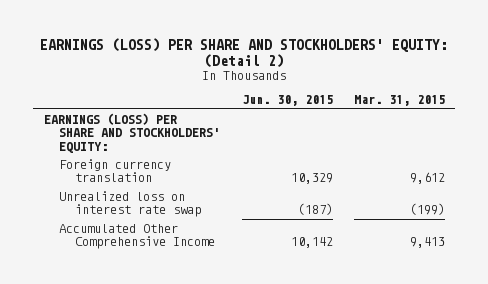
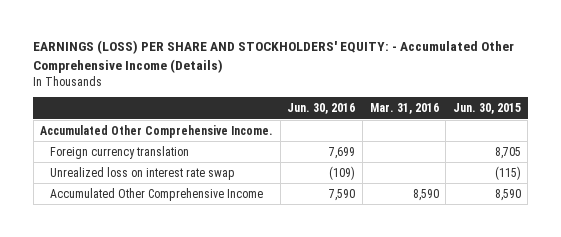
- EARNINGS (LOSS) PER SHARE AND STOCKHOLDERS' EQUITY: (Detail 2)
+ EARNINGS (LOSS) PER SHARE AND STOCKHOLDERS' EQUITY: - Accumulated Other Comprehensive Income (Details)
- | Jun. 30, 2015 | Mar. 31, 2015
+ | Jun. 30, 2016 | Mar. 31, 2016 | Jun. 30, 2015
- EARNINGS (LOSS) PER SHARE AND STOCKHOLDERS' EQUITY:
- Foreign currency translation | 10,329 | 9,612
- Unrealized loss on interest rate swap | (187) | (199)
- Accumulated Other Comprehensive Income | 10,142 | 9,413
+ Accumulated Other Comprehensive Income.
+ Foreign currency translation | 7,699 | | 8,705
+ Unrealized loss on interest rate swap | (109) | | (115)
+ Accumulated Other Comprehensive Income | 7,590 | 8,590 | 8,590

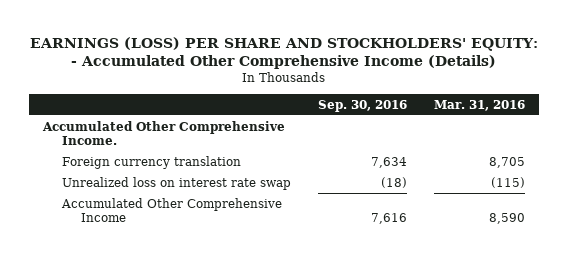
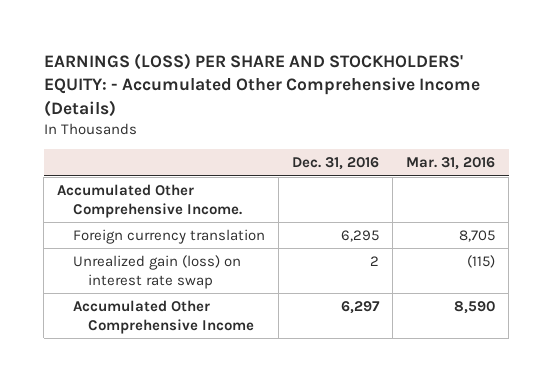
- | Sep. 30, 2016 | Mar. 31, 2016
+ | Dec. 31, 2016 | Mar. 31, 2016
- Unrealized loss on interest rate swap | (18) | (115)
+ Unrealized gain (loss) on interest rate swap | 2 | (115)

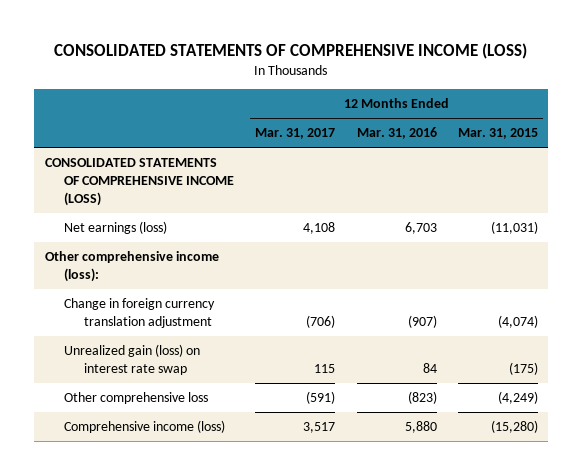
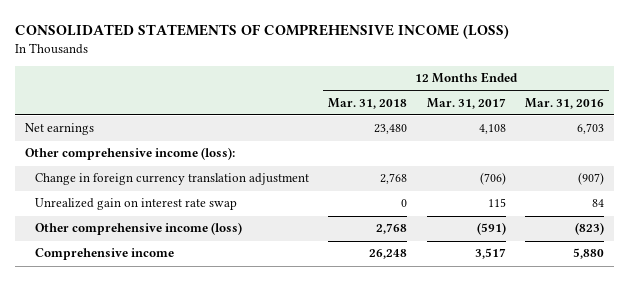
- | 12 Months Ended Mar. 31, 2017 | 12 Months Ended Mar. 31, 2016 | 12 Months Ended Mar. 31, 2015
+ | 12 Months Ended Mar. 31, 2018 | 12 Months Ended Mar. 31, 2017 | 12 Months Ended Mar. 31, 2016
- CONSOLIDATED STATEMENTS OF COMPREHENSIVE INCOME (LOSS)
- Net earnings (loss) | 4,108 | 6,703 | (11,031)
+ Net earnings | 23,480 | 4,108 | 6,703
- Unrealized gain (loss) on interest rate swap | 115 | 84 | (175)
- Other comprehensive loss | (591) | (823) | (4,249)
- Comprehensive income (loss) | 3,517 | 5,880 | (15,280)
+ Unrealized gain on interest rate swap | 0 | 115 | 84
+ Other comprehensive income (loss) | 2,768 | (591) | (823)
+ Comprehensive income | 26,248 | 3,517 | 5,880

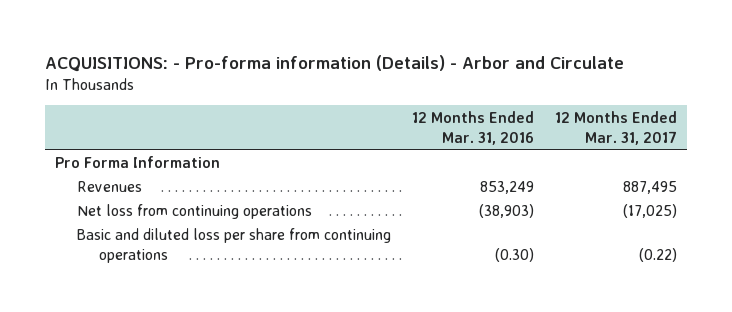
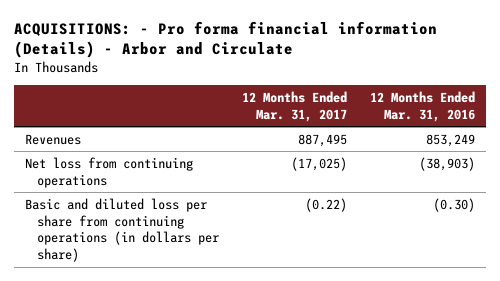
- ACQUISITIONS: - Pro-forma information (Details) - Arbor and Circulate
+ ACQUISITIONS: - Pro forma financial information (Details) - Arbor and Circulate
- | 12 Months Ended Mar. 31, 2016 | 12 Months Ended Mar. 31, 2017
+ | 12 Months Ended Mar. 31, 2017 | 12 Months Ended Mar. 31, 2016
- Pro Forma Information
- Basic and diluted loss per share from continuing operations | (0.30) | (0.22)
+ Basic and diluted loss per share from continuing operations (in dollars per share) | (0.22) | (0.30)

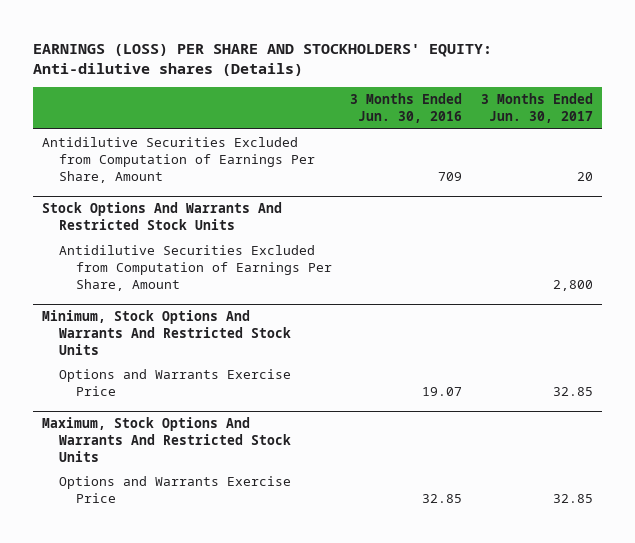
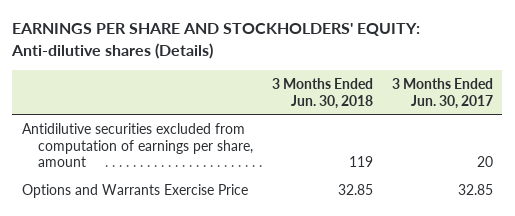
- EARNINGS (LOSS) PER SHARE AND STOCKHOLDERS' EQUITY: Anti-dilutive shares (Details)
+ EARNINGS PER SHARE AND STOCKHOLDERS' EQUITY: Anti-dilutive shares (Details)
- | 3 Months Ended Jun. 30, 2016 | 3 Months Ended Jun. 30, 2017
+ | 3 Months Ended Jun. 30, 2018 | 3 Months Ended Jun. 30, 2017
- Antidilutive Securities Excluded from Computation of Earnings Per Share, Amount | 709 | 20
- Stock Options And Warrants And Restricted Stock Units
- Antidilutive Securities Excluded from Computation of Earnings Per Share, Amount | | 2,800
- Minimum, Stock Options And Warrants And Restricted Stock Units
- Options and Warrants Exercise Price | 19.07 | 32.85
- Maximum, Stock Options And Warrants And Restricted Stock Units
+ Antidilutive securities excluded from computation of earnings per share, amount | 119 | 20

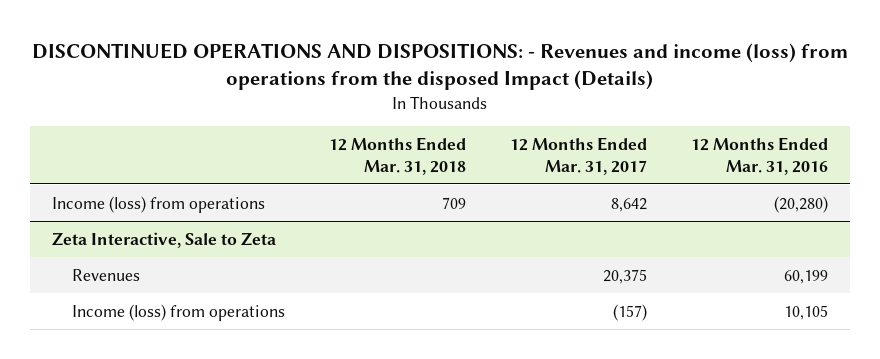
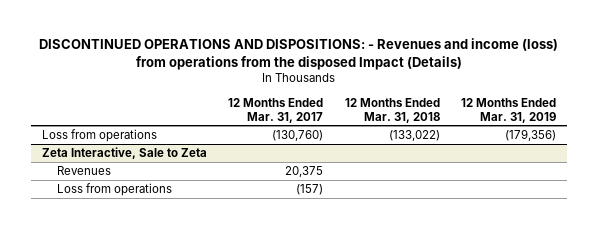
- | 12 Months Ended Mar. 31, 2018 | 12 Months Ended Mar. 31, 2017 | 12 Months Ended Mar. 31, 2016
+ | 12 Months Ended Mar. 31, 2017 | 12 Months Ended Mar. 31, 2018 | 12 Months Ended Mar. 31, 2019
- Income (loss) from operations | 709 | 8,642 | (20,280)
+ Loss from operations | (130,760) | (133,022) | (179,356)
@ Zeta Interactive, Sale to Zeta
- Income (loss) from operations | | (157) | 10,105
+ Loss from operations | (157) | |

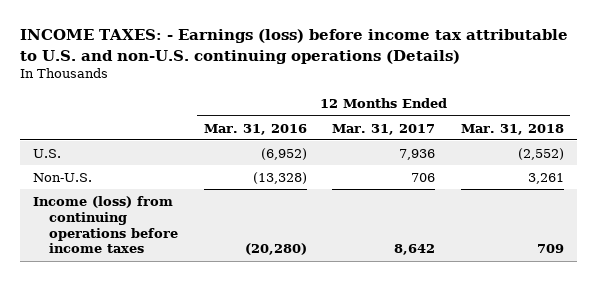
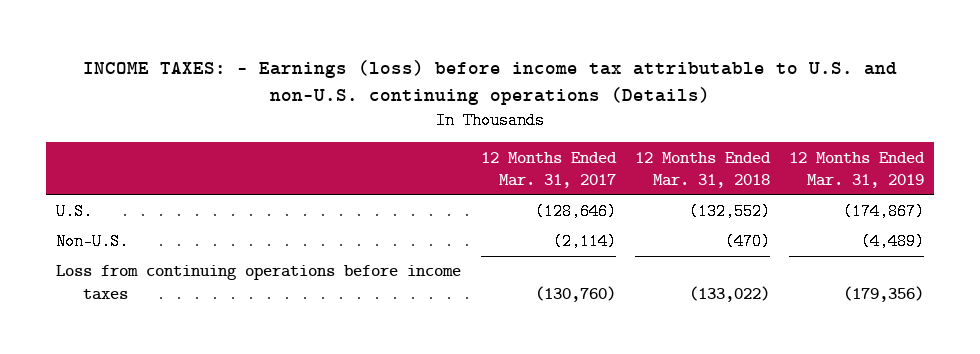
- | 12 Months Ended Mar. 31, 2016 | 12 Months Ended Mar. 31, 2017 | 12 Months Ended Mar. 31, 2018
+ | 12 Months Ended Mar. 31, 2017 | 12 Months Ended Mar. 31, 2018 | 12 Months Ended Mar. 31, 2019
- U.S. | (6,952) | 7,936 | (2,552)
- Non-U.S. | (13,328) | 706 | 3,261
- Income (loss) from continuing operations before income taxes | (20,280) | 8,642 | 709
+ U.S. | (128,646) | (132,552) | (174,867)
+ Non-U.S. | (2,114) | (470) | (4,489)
+ Loss from continuing operations before income taxes | (130,760) | (133,022) | (179,356)

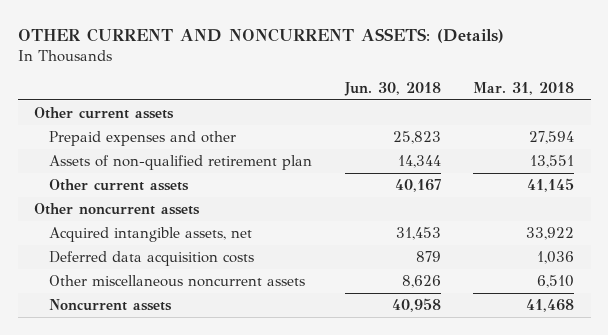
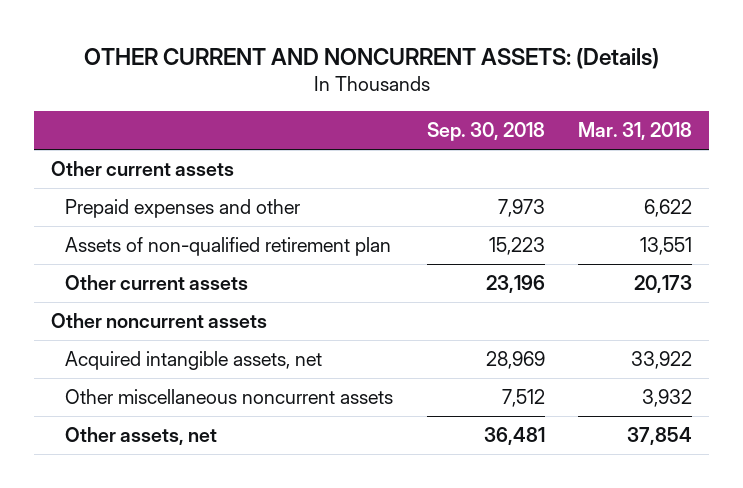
- | Jun. 30, 2018 | Mar. 31, 2018
+ | Sep. 30, 2018 | Mar. 31, 2018
- Prepaid expenses and other | 25,823 | 27,594
+ Prepaid expenses and other | 7,973 | 6,622
- Other current assets | 40,167 | 41,145
+ Other current assets | 23,196 | 20,173
- Deferred data acquisition costs | 879 | 1,036
- Other miscellaneous noncurrent assets | 8,626 | 6,510
- Noncurrent assets | 40,958 | 41,468
+ Other miscellaneous noncurrent assets | 7,512 | 3,932
+ Other assets, net | 36,481 | 37,854

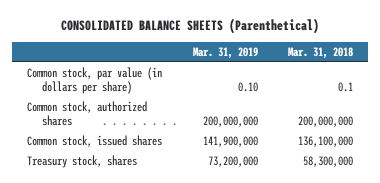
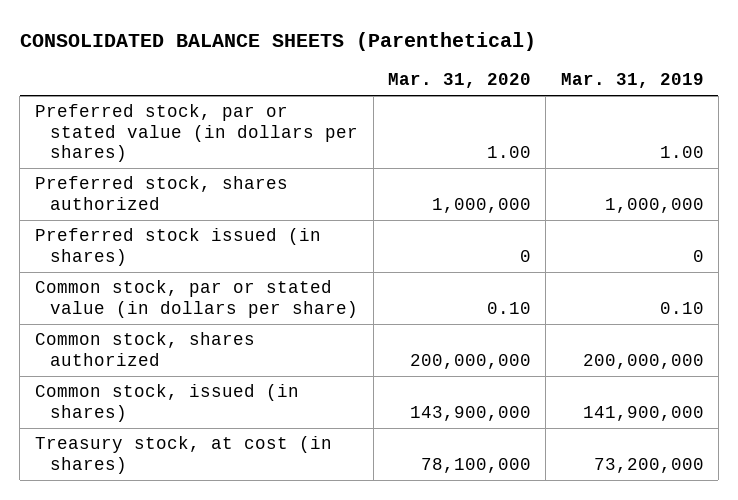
- | Mar. 31, 2019 | Mar. 31, 2018
+ | Mar. 31, 2020 | Mar. 31, 2019
- Common stock, par value (in dollars per share) | 0.10 | 0.1
- Common stock, authorized shares | 200,000,000 | 200,000,000
- Common stock, issued shares | 141,900,000 | 136,100,000
- Treasury stock, shares | 73,200,000 | 58,300,000
+ Preferred stock, par or stated value (in dollars per shares) | 1.00 | 1.00
+ Preferred stock, shares authorized | 1,000,000 | 1,000,000
+ Preferred stock issued (in shares) | 0 | 0
+ Common stock, par or stated value (in dollars per share) | 0.10 | 0.10
+ Common stock, shares authorized | 200,000,000 | 200,000,000
+ Common stock, issued (in shares) | 143,900,000 | 141,900,000
+ Treasury stock, at cost (in shares) | 78,100,000 | 73,200,000

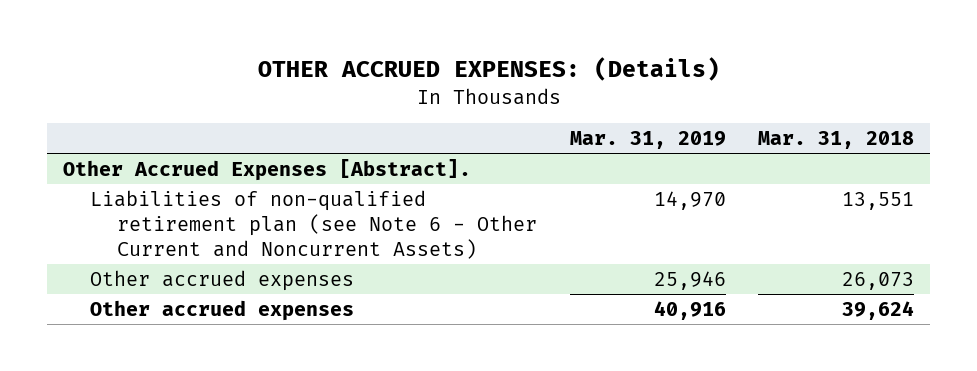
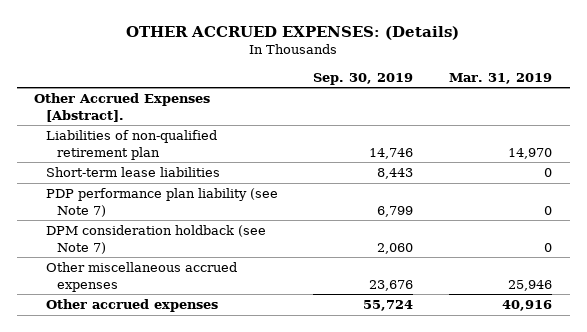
- | Mar. 31, 2019 | Mar. 31, 2018
+ | Sep. 30, 2019 | Mar. 31, 2019
- Liabilities of non-qualified retirement plan (see Note 6 - Other Current and Noncurrent Assets) | 14,970 | 13,551
- Other accrued expenses | 25,946 | 26,073
+ Liabilities of non-qualified retirement plan | 14,746 | 14,970
+ Short-term lease liabilities | 8,443 | 0
+ PDP performance plan liability (see Note 7) | 6,799 | 0
+ DPM consideration holdback (see Note 7) | 2,060 | 0
+ Other miscellaneous accrued expenses | 23,676 | 25,946

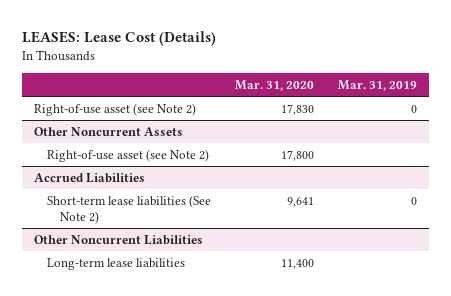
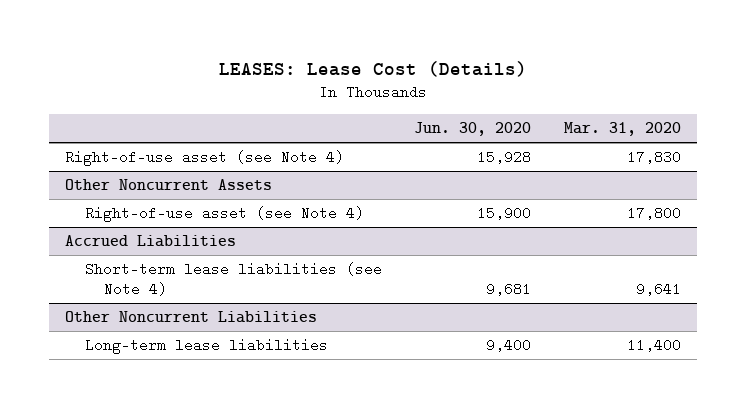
- | Mar. 31, 2020 | Mar. 31, 2019
+ | Jun. 30, 2020 | Mar. 31, 2020
- Right-of-use asset (see Note 2) | 17,830 | 0
+ Right-of-use asset (see Note 4) | 15,928 | 17,830
@ Other Noncurrent Assets
- Right-of-use asset (see Note 2) | 17,800 |
+ Right-of-use asset (see Note 4) | 15,900 | 17,800
@ Accrued Liabilities
- Short-term lease liabilities (See Note 2) | 9,641 | 0
+ Short-term lease liabilities (see Note 4) | 9,681 | 9,641

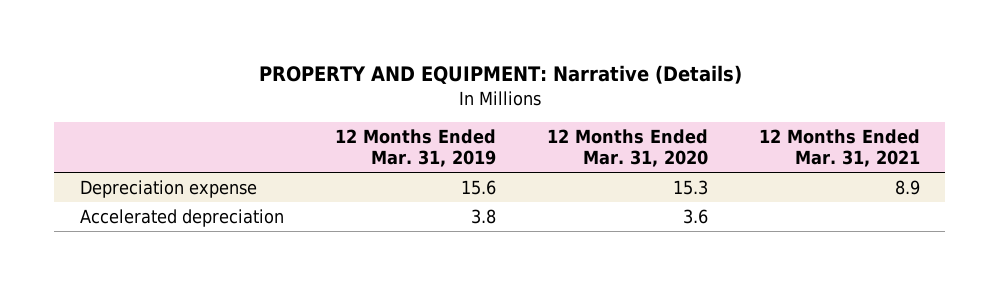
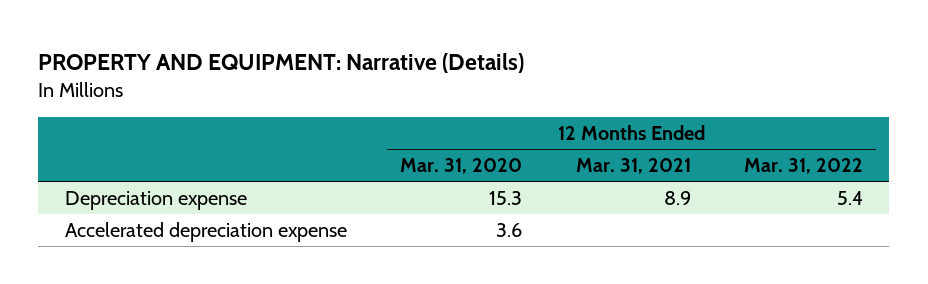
- | 12 Months Ended Mar. 31, 2019 | 12 Months Ended Mar. 31, 2020 | 12 Months Ended Mar. 31, 2021
+ | 12 Months Ended Mar. 31, 2020 | 12 Months Ended Mar. 31, 2021 | 12 Months Ended Mar. 31, 2022
- Accelerated depreciation | 3.8 | 3.6 |
+ Accelerated depreciation expense | 3.6 | |

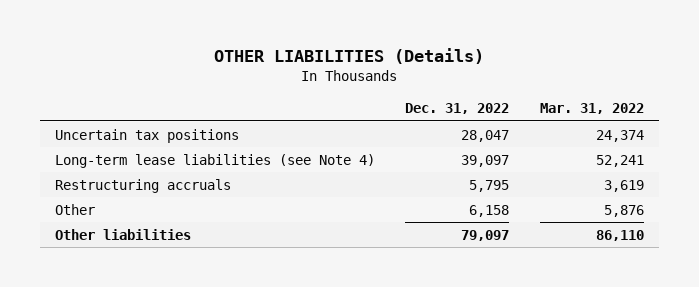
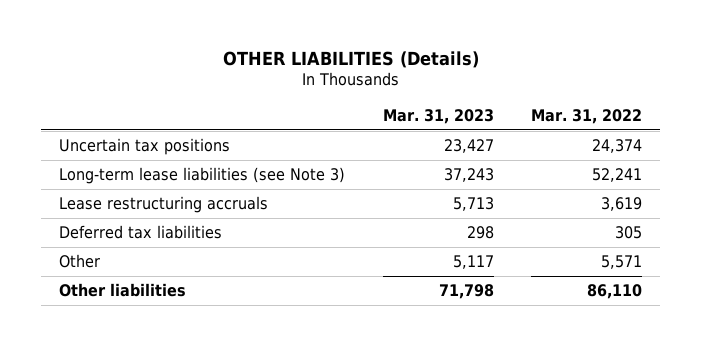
- | Dec. 31, 2022 | Mar. 31, 2022
+ | Mar. 31, 2023 | Mar. 31, 2022
- Long-term lease liabilities (see Note 4) | 39,097 | 52,241
- Restructuring accruals | 5,795 | 3,619
- Other | 6,158 | 5,876
+ Long-term lease liabilities (see Note 3) | 37,243 | 52,241
+ Lease restructuring accruals | 5,713 | 3,619
+ Deferred tax liabilities | 298 | 305
+ Other | 5,117 | 5,571

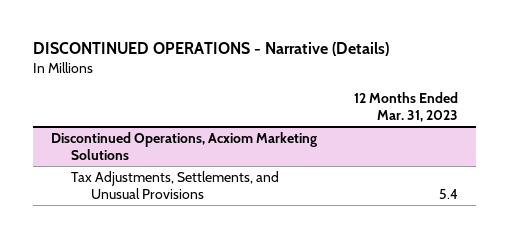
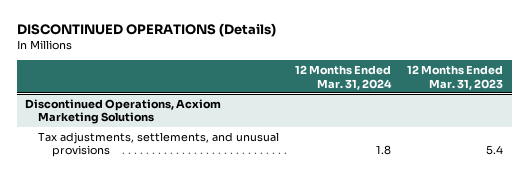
- DISCONTINUED OPERATIONS - Narrative (Details)
+ DISCONTINUED OPERATIONS (Details)
- | 12 Months Ended Mar. 31, 2023
+ | 12 Months Ended Mar. 31, 2024 | 12 Months Ended Mar. 31, 2023
@ Discontinued Operations, Acxiom Marketing Solutions
- Tax Adjustments, Settlements, and Unusual Provisions | 5.4
+ Tax adjustments, settlements, and unusual provisions | 1.8 | 5.4

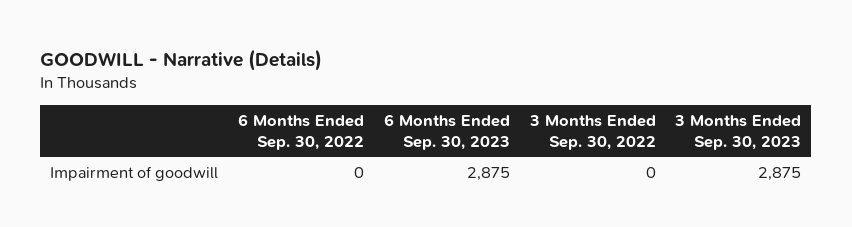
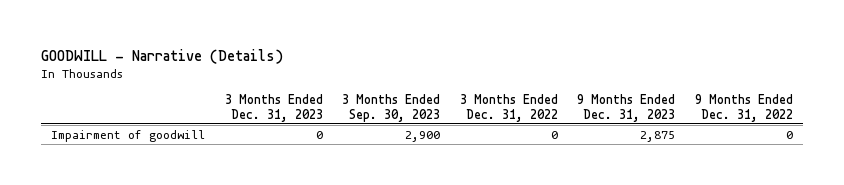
- | 6 Months Ended Sep. 30, 2022 | 6 Months Ended Sep. 30, 2023 | 3 Months Ended Sep. 30, 2022 | 3 Months Ended Sep. 30, 2023
+ | 3 Months Ended Dec. 31, 2023 | 3 Months Ended Sep. 30, 2023 | 3 Months Ended Dec. 31, 2022 | 9 Months Ended Dec. 31, 2023 | 9 Months Ended Dec. 31, 2022
- Impairment of goodwill | 0 | 2,875 | 0 | 2,875
+ Impairment of goodwill | 0 | 2,900 | 0 | 2,875 | 0

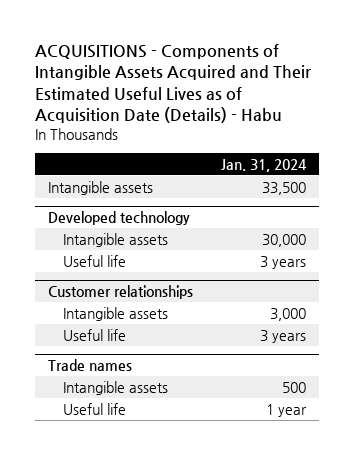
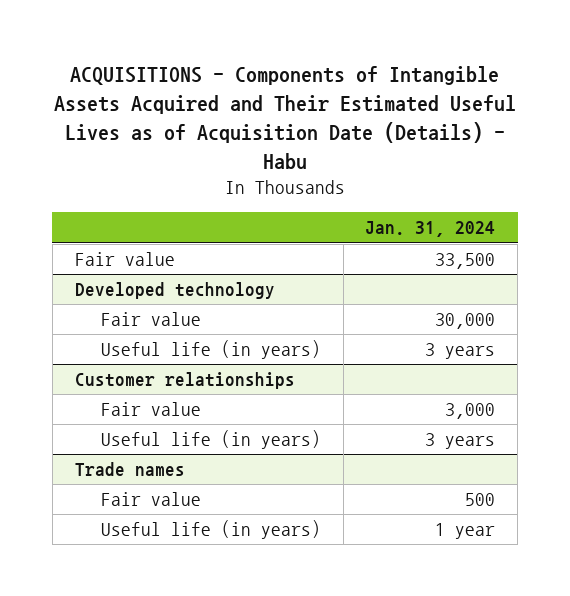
- Intangible assets | 33,500
+ Fair value | 33,500
@ Developed technology
- Intangible assets | 30,000
- Useful life | 3 years
+ Fair value | 30,000
+ Useful life (in years) | 3 years
@ Customer relationships
- Intangible assets | 3,000
- Useful life | 3 years
+ Fair value | 3,000
+ Useful life (in years) | 3 years
@ Trade names
- Intangible assets | 500
- Useful life | 1 year
+ Fair value | 500
+ Useful life (in years) | 1 year

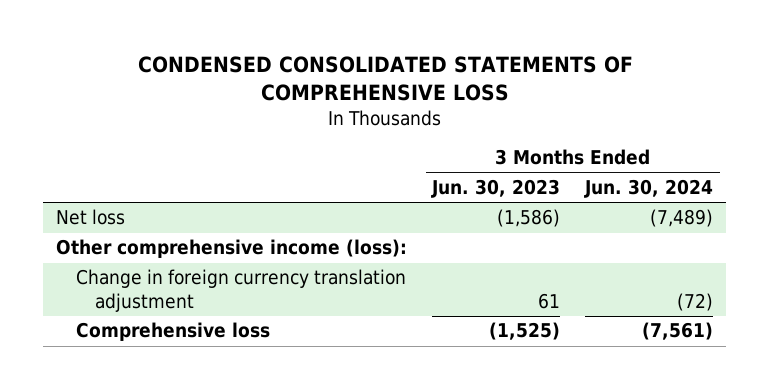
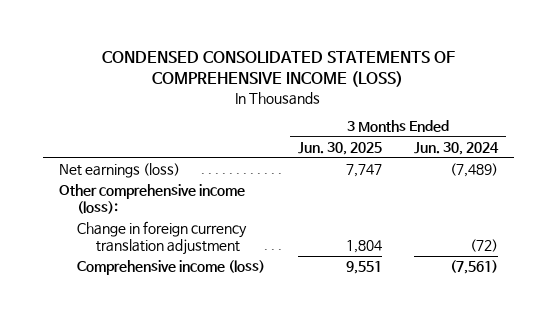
- CONDENSED CONSOLIDATED STATEMENTS OF COMPREHENSIVE LOSS
+ CONDENSED CONSOLIDATED STATEMENTS OF COMPREHENSIVE INCOME (LOSS)
- | 3 Months Ended Jun. 30, 2023 | 3 Months Ended Jun. 30, 2024
+ | 3 Months Ended Jun. 30, 2025 | 3 Months Ended Jun. 30, 2024
- Net loss | (1,586) | (7,489)
+ Net earnings (loss) | 7,747 | (7,489)
- Comprehensive loss | (1,525) | (7,561)
+ Comprehensive income (loss) | 9,551 | (7,561)

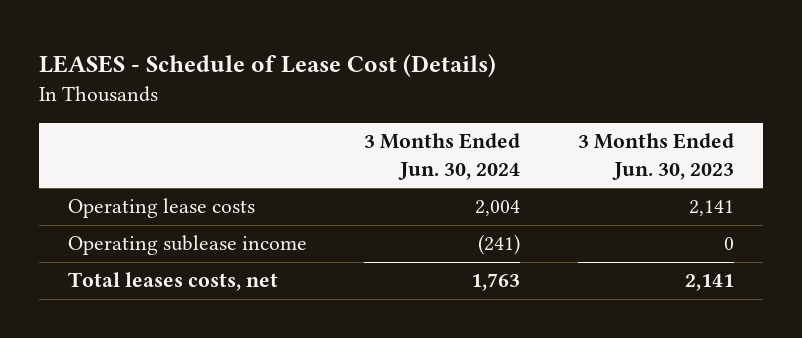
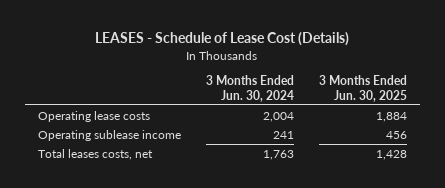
- | 3 Months Ended Jun. 30, 2024 | 3 Months Ended Jun. 30, 2023
+ | 3 Months Ended Jun. 30, 2024 | 3 Months Ended Jun. 30, 2025
- Operating sublease income | (241) | 0
+ Operating sublease income | 241 | 456

